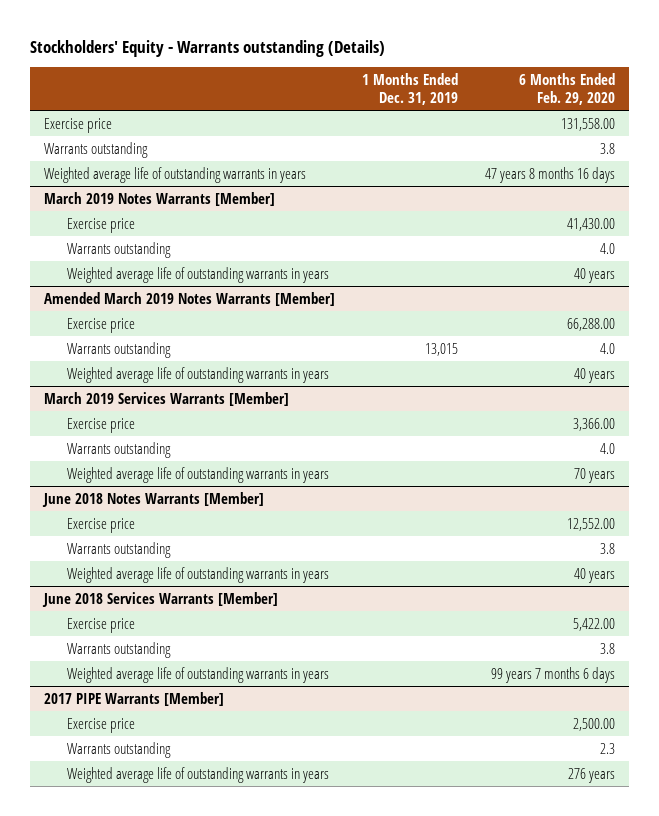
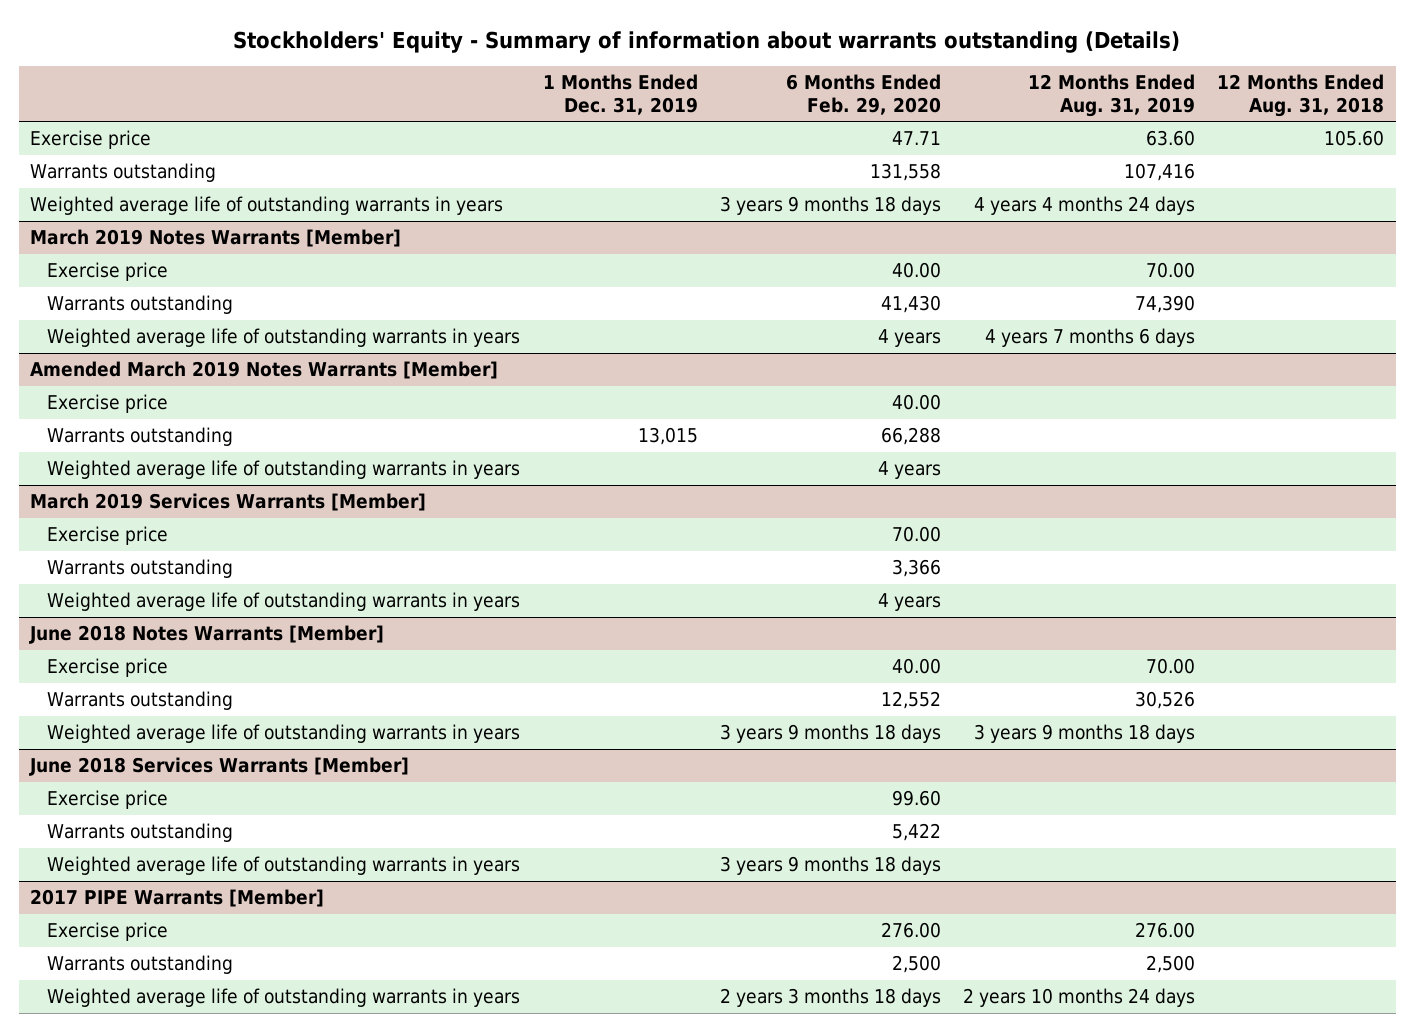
- Stockholders' Equity - Warrants outstanding (Details)
+ Stockholders' Equity - Summary of information about warrants outstanding (Details)
- | 1 Months Ended Dec. 31, 2019 | 6 Months Ended Feb. 29, 2020
+ | 1 Months Ended Dec. 31, 2019 | 6 Months Ended Feb. 29, 2020 | 12 Months Ended Aug. 31, 2019 | 12 Months Ended Aug. 31, 2018
- Exercise price | | 131,558.00
- Warrants outstanding | | 3.8
- Weighted average life of outstanding warrants in years | | 47 years 8 months 16 days
+ Exercise price | | 47.71 | 63.60 | 105.60
+ Warrants outstanding | | 131,558 | 107,416 |
+ Weighted average life of outstanding warrants in years | | 3 years 9 months 18 days | 4 years 4 months 24 days |
@ March 2019 Notes Warrants [Member]
- Exercise price | | 41,430.00
- Warrants outstanding | | 4.0
- Weighted average life of outstanding warrants in years | | 40 years
+ Exercise price | | 40.00 | 70.00 |
+ Warrants outstanding | | 41,430 | 74,390 |
+ Weighted average life of outstanding warrants in years | | 4 years | 4 years 7 months 6 days |
@ Amended March 2019 Notes Warrants [Member]
- Exercise price | | 66,288.00
- Warrants outstanding | 13,015 | 4.0
- Weighted average life of outstanding warrants in years | | 40 years
+ Exercise price | | 40.00 | |
+ Warrants outstanding | 13,015 | 66,288 | |
+ Weighted average life of outstanding warrants in years | | 4 years | |
@ March 2019 Services Warrants [Member]
- Exercise price | | 3,366.00
- Warrants outstanding | | 4.0
- Weighted average life of outstanding warrants in years | | 70 years
+ Exercise price | | 70.00 | |
+ Warrants outstanding | | 3,366 | |
+ Weighted average life of outstanding warrants in years | | 4 years | |
@ June 2018 Notes Warrants [Member]
- Exercise price | | 12,552.00
- Warrants outstanding | | 3.8
- Weighted average life of outstanding warrants in years | | 40 years
+ Exercise price | | 40.00 | 70.00 |
+ Warrants outstanding | | 12,552 | 30,526 |
+ Weighted average life of outstanding warrants in years | | 3 years 9 months 18 days | 3 years 9 months 18 days |
@ June 2018 Services Warrants [Member]
- Exercise price | | 5,422.00
- Warrants outstanding | | 3.8
- Weighted average life of outstanding warrants in years | | 99 years 7 months 6 days
+ Exercise price | | 99.60 | |
+ Warrants outstanding | | 5,422 | |
+ Weighted average life of outstanding warrants in years | | 3 years 9 months 18 days | |
@ 2017 PIPE Warrants [Member]
- Exercise price | | 2,500.00
- Warrants outstanding | | 2.3
- Weighted average life of outstanding warrants in years | | 276 years
+ Exercise price | | 276.00 | 276.00 |
+ Warrants outstanding | | 2,500 | 2,500 |
+ Weighted average life of outstanding warrants in years | | 2 years 3 months 18 days | 2 years 10 months 24 days |

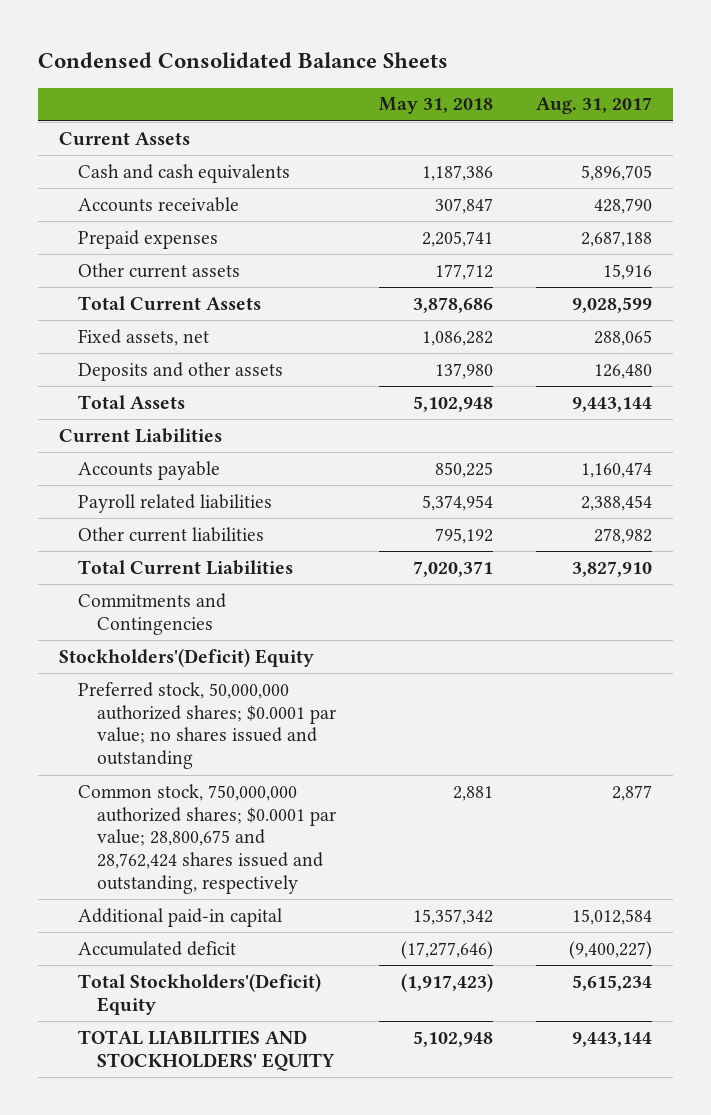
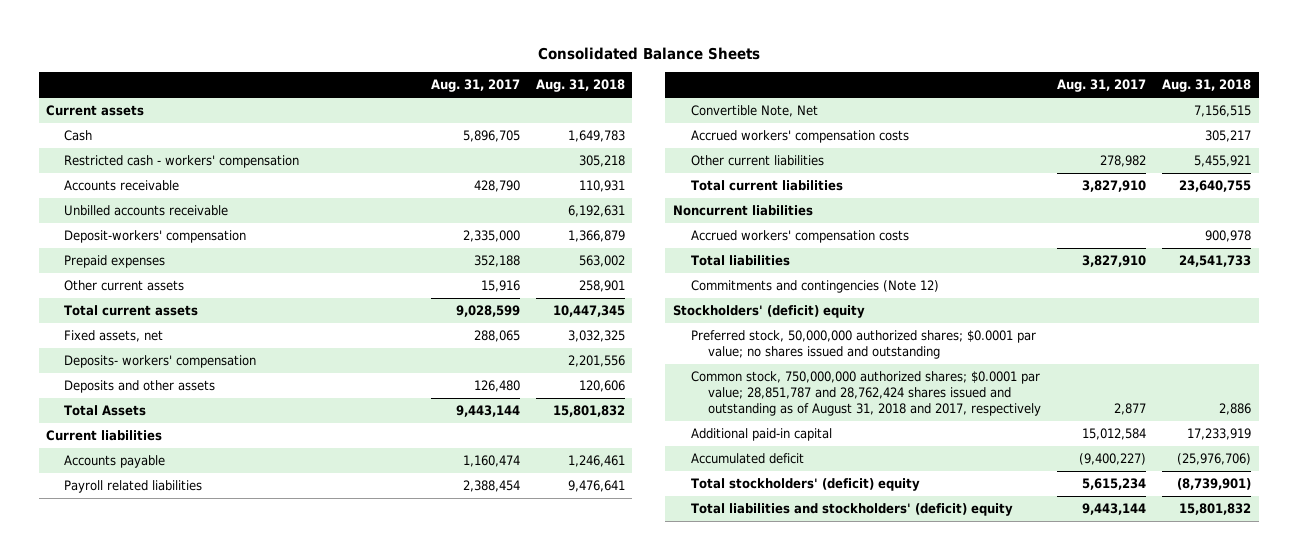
- Condensed Consolidated Balance Sheets
+ Consolidated Balance Sheets
- | May 31, 2018 | Aug. 31, 2017
+ | Aug. 31, 2017 | Aug. 31, 2018
- Current Assets
- Cash and cash equivalents | 1,187,386 | 5,896,705
+ Current assets
+ Cash | 5,896,705 | 1,649,783
+ Restricted cash - workers' compensation | | 305,218
- Prepaid expenses | 2,205,741 | 2,687,188
+ Unbilled accounts receivable | | 6,192,631
+ Deposit-workers' compensation | 2,335,000 | 1,366,879
+ Prepaid expenses | 352,188 | 563,002
- Total Current Assets | 3,878,686 | 9,028,599
+ Total current assets | 9,028,599 | 10,447,345
+ Deposits- workers' compensation | | 2,201,556
- Current Liabilities
+ Current liabilities
+ Convertible Note, Net | | 7,156,515
+ Accrued workers' compensation costs | | 305,217
- Total Current Liabilities | 7,020,371 | 3,827,910
- Commitments and Contingencies
- Stockholders'(Deficit) Equity
+ Total current liabilities | 3,827,910 | 23,640,755
+ Noncurrent liabilities
+ Accrued workers' compensation costs | | 900,978
+ Total liabilities | 3,827,910 | 24,541,733
+ Commitments and contingencies (Note 12)
+ Stockholders' (deficit) equity
- Common stock, 750,000,000 authorized shares; $0.0001 par value; 28,800,675 and 28,762,424 shares issued and outstanding, respectively | 2,881 | 2,877
+ Common stock, 750,000,000 authorized shares; $0.0001 par value; 28,851,787 and 28,762,424 shares issued and outstanding as of August 31, 2018 and 2017, respectively | 2,877 | 2,886
- Total Stockholders'(Deficit) Equity | (1,917,423) | 5,615,234
- TOTAL LIABILITIES AND STOCKHOLDERS' EQUITY | 5,102,948 | 9,443,144
+ Total stockholders' (deficit) equity | 5,615,234 | (8,739,901)
+ Total liabilities and stockholders' (deficit) equity | 9,443,144 | 15,801,832

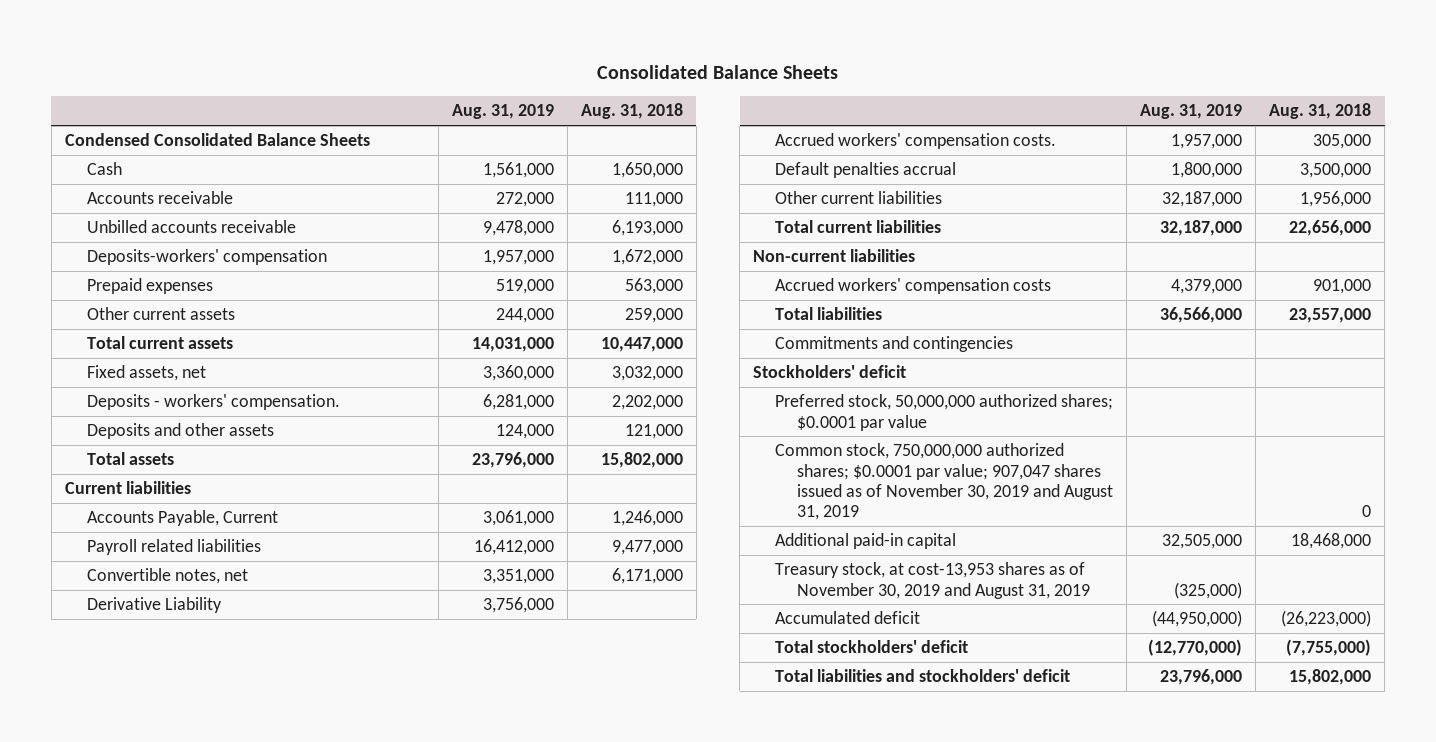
- | Aug. 31, 2017 | Aug. 31, 2018
+ | Aug. 31, 2019 | Aug. 31, 2018
- Current assets
- Cash | 5,896,705 | 1,649,783
- Restricted cash - workers' compensation | | 305,218
- Accounts receivable | 428,790 | 110,931
- Unbilled accounts receivable | | 6,192,631
- Deposit-workers' compensation | 2,335,000 | 1,366,879
- Prepaid expenses | 352,188 | 563,002
- Other current assets | 15,916 | 258,901
- Total current assets | 9,028,599 | 10,447,345
- Fixed assets, net | 288,065 | 3,032,325
- Deposits- workers' compensation | | 2,201,556
- Deposits and other assets | 126,480 | 120,606
- Total Assets | 9,443,144 | 15,801,832
+ Condensed Consolidated Balance Sheets
+ Cash | 1,561,000 | 1,650,000
+ Accounts receivable | 272,000 | 111,000
+ Unbilled accounts receivable | 9,478,000 | 6,193,000
+ Deposits-workers' compensation | 1,957,000 | 1,672,000
+ Prepaid expenses | 519,000 | 563,000
+ Other current assets | 244,000 | 259,000
+ Total current assets | 14,031,000 | 10,447,000
+ Fixed assets, net | 3,360,000 | 3,032,000
+ Deposits - workers' compensation. | 6,281,000 | 2,202,000
+ Deposits and other assets | 124,000 | 121,000
+ Total assets | 23,796,000 | 15,802,000
- Accounts payable | 1,160,474 | 1,246,461
- Payroll related liabilities | 2,388,454 | 9,476,641
- Convertible Note, Net | | 7,156,515
- Accrued workers' compensation costs | | 305,217
- Other current liabilities | 278,982 | 5,455,921
- Total current liabilities | 3,827,910 | 23,640,755
- Noncurrent liabilities
- Accrued workers' compensation costs | | 900,978
- Total liabilities | 3,827,910 | 24,541,733
- Commitments and contingencies (Note 12)
- Stockholders' (deficit) equity
- Preferred stock, 50,000,000 authorized shares; $0.0001 par value; no shares issued and outstanding
- Common stock, 750,000,000 authorized shares; $0.0001 par value; 28,851,787 and 28,762,424 shares issued and outstanding as of August 31, 2018 and 2017, respectively | 2,877 | 2,886
- Additional paid-in capital | 15,012,584 | 17,233,919
- Accumulated deficit | (9,400,227) | (25,976,706)
- Total stockholders' (deficit) equity | 5,615,234 | (8,739,901)
- Total liabilities and stockholders' (deficit) equity | 9,443,144 | 15,801,832
+ Accounts Payable, Current | 3,061,000 | 1,246,000
+ Payroll related liabilities | 16,412,000 | 9,477,000
+ Convertible notes, net | 3,351,000 | 6,171,000
+ Derivative Liability | 3,756,000 |
+ Accrued workers' compensation costs. | 1,957,000 | 305,000
+ Default penalties accrual | 1,800,000 | 3,500,000
+ Other current liabilities | 32,187,000 | 1,956,000
+ Total current liabilities | 32,187,000 | 22,656,000
+ Non-current liabilities
+ Accrued workers' compensation costs | 4,379,000 | 901,000
+ Total liabilities | 36,566,000 | 23,557,000
+ Commitments and contingencies
+ Stockholders' deficit
+ Preferred stock, 50,000,000 authorized shares; $0.0001 par value
+ Common stock, 750,000,000 authorized shares; $0.0001 par value; 907,047 shares issued as of November 30, 2019 and August 31, 2019 | | 0
+ Additional paid-in capital | 32,505,000 | 18,468,000
+ Treasury stock, at cost-13,953 shares as of November 30, 2019 and August 31, 2019 | (325,000) |
+ Accumulated deficit | (44,950,000) | (26,223,000)
+ Total stockholders' deficit | (12,770,000) | (7,755,000)
+ Total liabilities and stockholders' deficit | 23,796,000 | 15,802,000

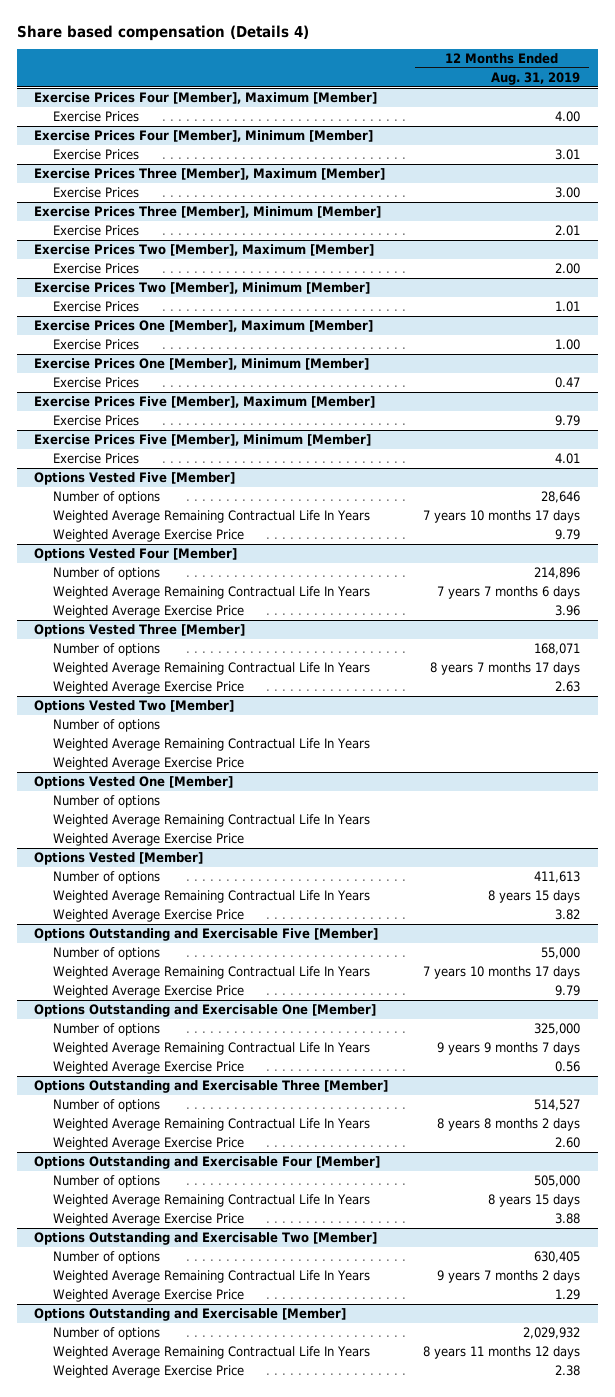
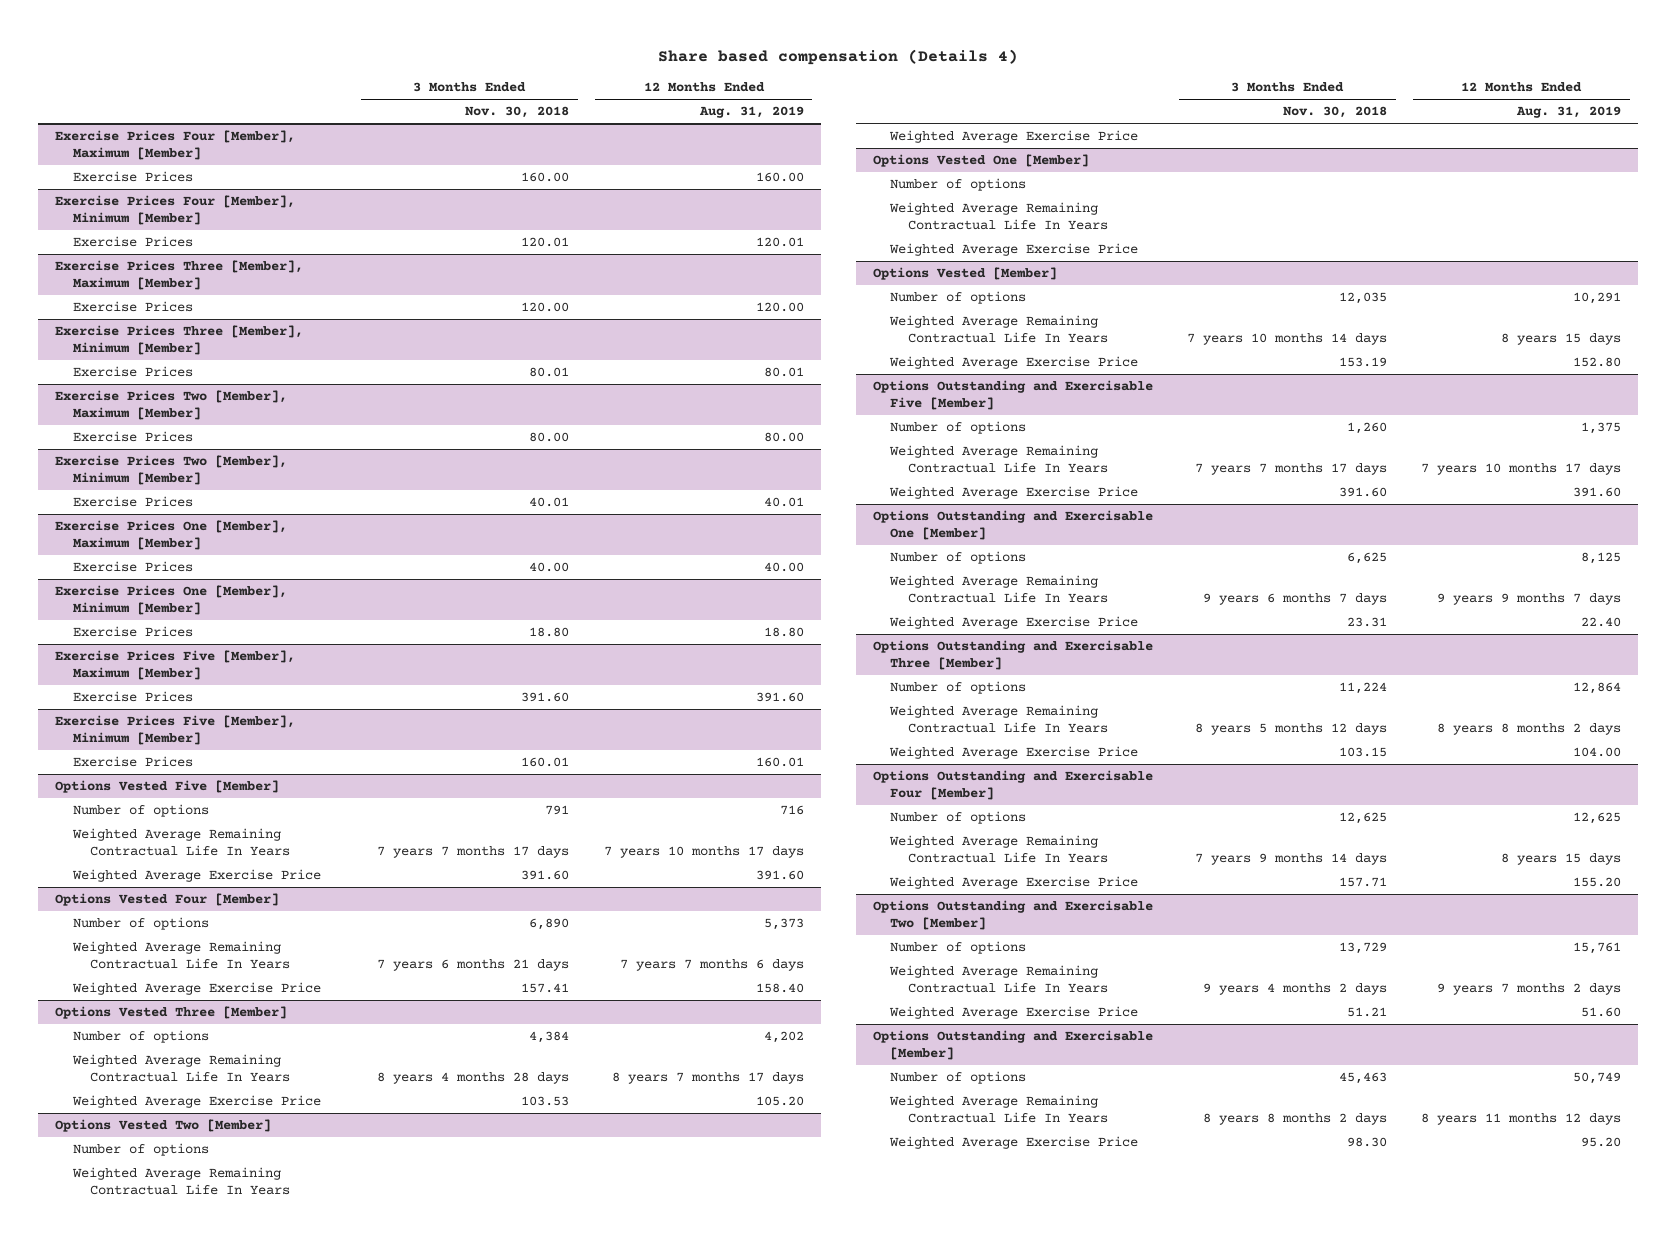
- | 12 Months Ended Aug. 31, 2019
+ | 3 Months Ended Nov. 30, 2018 | 12 Months Ended Aug. 31, 2019
@ Exercise Prices Four [Member], Maximum [Member]
- Exercise Prices | 4.00
+ Exercise Prices | 160.00 | 160.00
@ Exercise Prices Four [Member], Minimum [Member]
- Exercise Prices | 3.01
+ Exercise Prices | 120.01 | 120.01
@ Exercise Prices Three [Member], Maximum [Member]
- Exercise Prices | 3.00
+ Exercise Prices | 120.00 | 120.00
@ Exercise Prices Three [Member], Minimum [Member]
- Exercise Prices | 2.01
+ Exercise Prices | 80.01 | 80.01
@ Exercise Prices Two [Member], Maximum [Member]
- Exercise Prices | 2.00
+ Exercise Prices | 80.00 | 80.00
@ Exercise Prices Two [Member], Minimum [Member]
- Exercise Prices | 1.01
+ Exercise Prices | 40.01 | 40.01
@ Exercise Prices One [Member], Maximum [Member]
- Exercise Prices | 1.00
+ Exercise Prices | 40.00 | 40.00
@ Exercise Prices One [Member], Minimum [Member]
- Exercise Prices | 0.47
+ Exercise Prices | 18.80 | 18.80
@ Exercise Prices Five [Member], Maximum [Member]
- Exercise Prices | 9.79
+ Exercise Prices | 391.60 | 391.60
@ Exercise Prices Five [Member], Minimum [Member]
- Exercise Prices | 4.01
+ Exercise Prices | 160.01 | 160.01
@ Options Vested Five [Member]
- Number of options | 28,646
+ Number of options | 791 | 716
- Weighted Average Exercise Price | 9.79
+ Weighted Average Exercise Price | 391.60 | 391.60
@ Options Vested Four [Member]
- Number of options | 214,896
+ Number of options | 6,890 | 5,373
- Weighted Average Exercise Price | 3.96
+ Weighted Average Exercise Price | 157.41 | 158.40
@ Options Vested Three [Member]
- Number of options | 168,071
+ Number of options | 4,384 | 4,202
- Weighted Average Exercise Price | 2.63
+ Weighted Average Exercise Price | 103.53 | 105.20
@ Options Vested [Member]
- Number of options | 411,613
+ Number of options | 12,035 | 10,291
- Weighted Average Exercise Price | 3.82
+ Weighted Average Exercise Price | 153.19 | 152.80
@ Options Outstanding and Exercisable Five [Member]
- Number of options | 55,000
+ Number of options | 1,260 | 1,375
- Weighted Average Exercise Price | 9.79
+ Weighted Average Exercise Price | 391.60 | 391.60
@ Options Outstanding and Exercisable One [Member]
- Number of options | 325,000
+ Number of options | 6,625 | 8,125
- Weighted Average Exercise Price | 0.56
+ Weighted Average Exercise Price | 23.31 | 22.40
@ Options Outstanding and Exercisable Three [Member]
- Number of options | 514,527
+ Number of options | 11,224 | 12,864
- Weighted Average Exercise Price | 2.60
+ Weighted Average Exercise Price | 103.15 | 104.00
@ Options Outstanding and Exercisable Four [Member]
- Number of options | 505,000
+ Number of options | 12,625 | 12,625
- Weighted Average Exercise Price | 3.88
+ Weighted Average Exercise Price | 157.71 | 155.20
@ Options Outstanding and Exercisable Two [Member]
- Number of options | 630,405
+ Number of options | 13,729 | 15,761
- Weighted Average Exercise Price | 1.29
+ Weighted Average Exercise Price | 51.21 | 51.60
@ Options Outstanding and Exercisable [Member]
- Number of options | 2,029,932
+ Number of options | 45,463 | 50,749
- Weighted Average Exercise Price | 2.38
+ Weighted Average Exercise Price | 98.30 | 95.20

